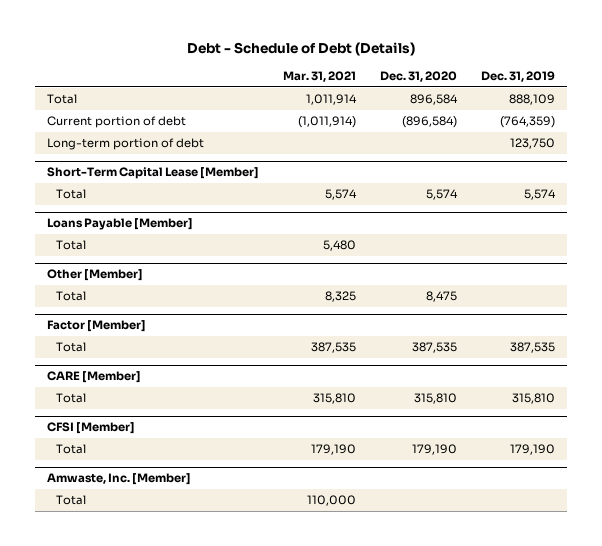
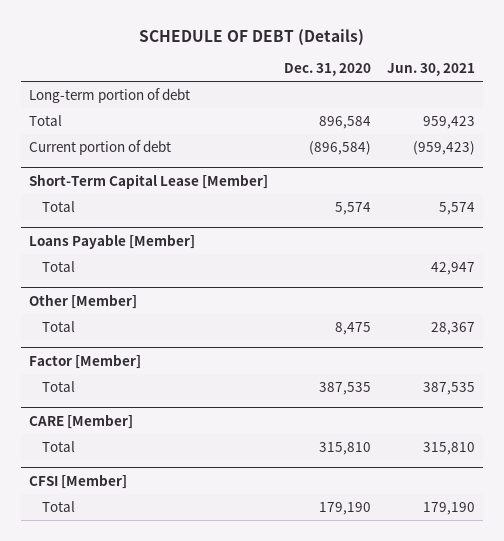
- Debt - Schedule of Debt (Details)
+ SCHEDULE OF DEBT (Details)
- | Mar. 31, 2021 | Dec. 31, 2020 | Dec. 31, 2019
+ | Dec. 31, 2020 | Jun. 30, 2021
moved up: Long-term portion of debt
- Amwaste, Inc. [Member]
- Total | 110,000 | |

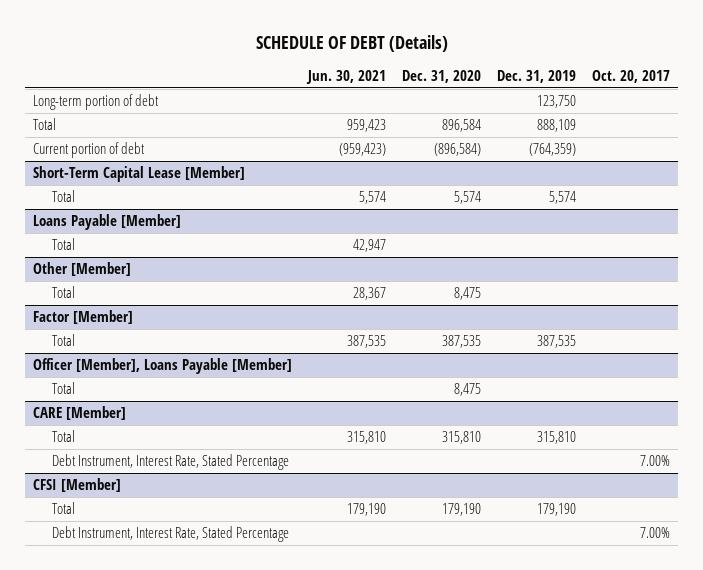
- | Dec. 31, 2020 | Jun. 30, 2021
+ | Jun. 30, 2021 | Dec. 31, 2020 | Dec. 31, 2019 | Oct. 20, 2017
+ Officer [Member], Loans Payable [Member]
+ Total | | 8,475 | |
@ CARE [Member]
+ Debt Instrument, Interest Rate, Stated Percentage | | | | 7.00%
@ CFSI [Member]
+ Debt Instrument, Interest Rate, Stated Percentage | | | | 7.00%

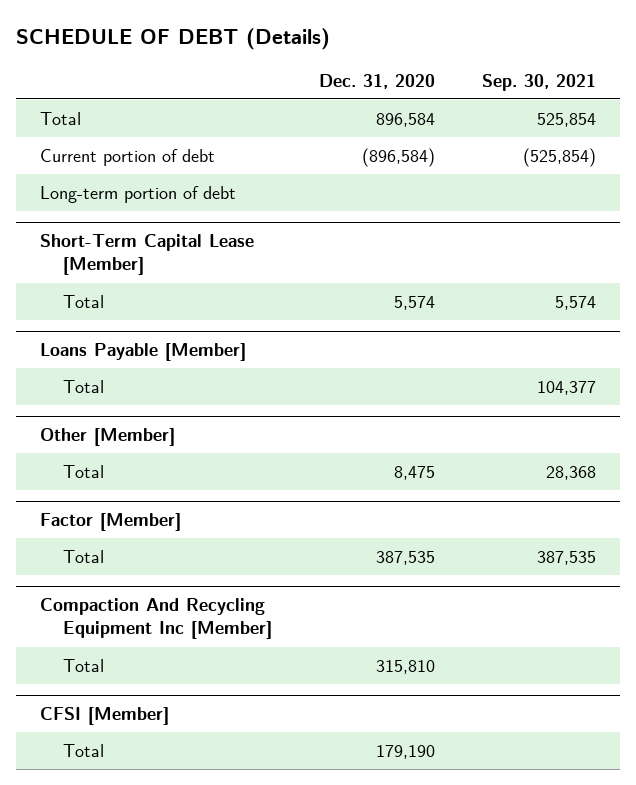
- | Jun. 30, 2021 | Dec. 31, 2020 | Dec. 31, 2019 | Oct. 20, 2017
+ | Dec. 31, 2020 | Sep. 30, 2021
moved down: Long-term portion of debt
- Officer [Member], Loans Payable [Member]
- Total | | 8,475 | |
- CARE [Member]
+ Compaction And Recycling Equipment Inc [Member]
- Debt Instrument, Interest Rate, Stated Percentage | | | | 7.00%
@ CFSI [Member]
- Debt Instrument, Interest Rate, Stated Percentage | | | | 7.00%

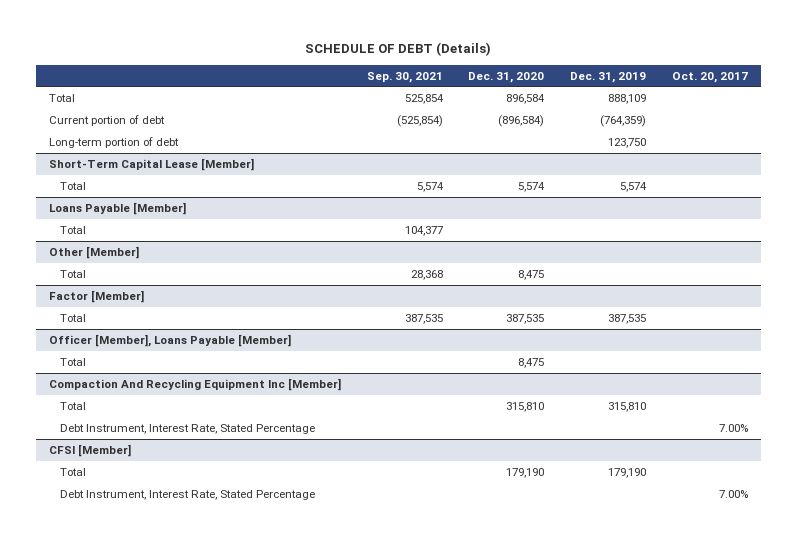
- | Dec. 31, 2020 | Sep. 30, 2021
+ | Sep. 30, 2021 | Dec. 31, 2020 | Dec. 31, 2019 | Oct. 20, 2017
+ Officer [Member], Loans Payable [Member]
+ Total | | 8,475 | |
@ Compaction And Recycling Equipment Inc [Member]
+ Debt Instrument, Interest Rate, Stated Percentage | | | | 7.00%
@ CFSI [Member]
+ Debt Instrument, Interest Rate, Stated Percentage | | | | 7.00%

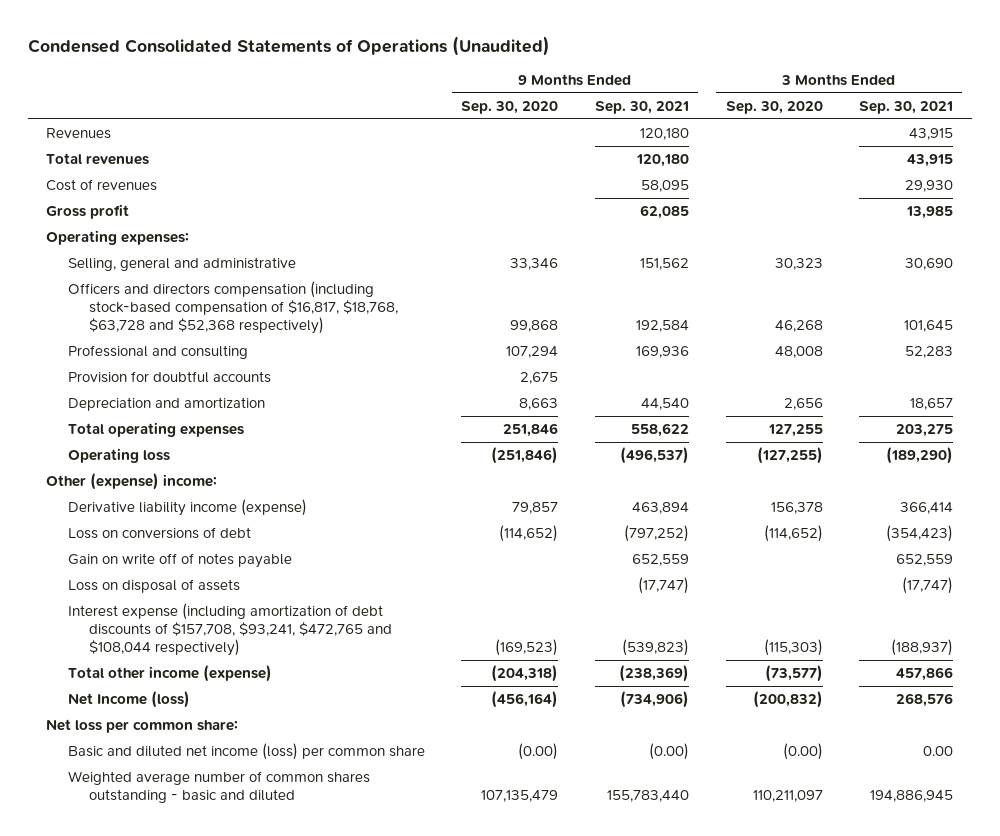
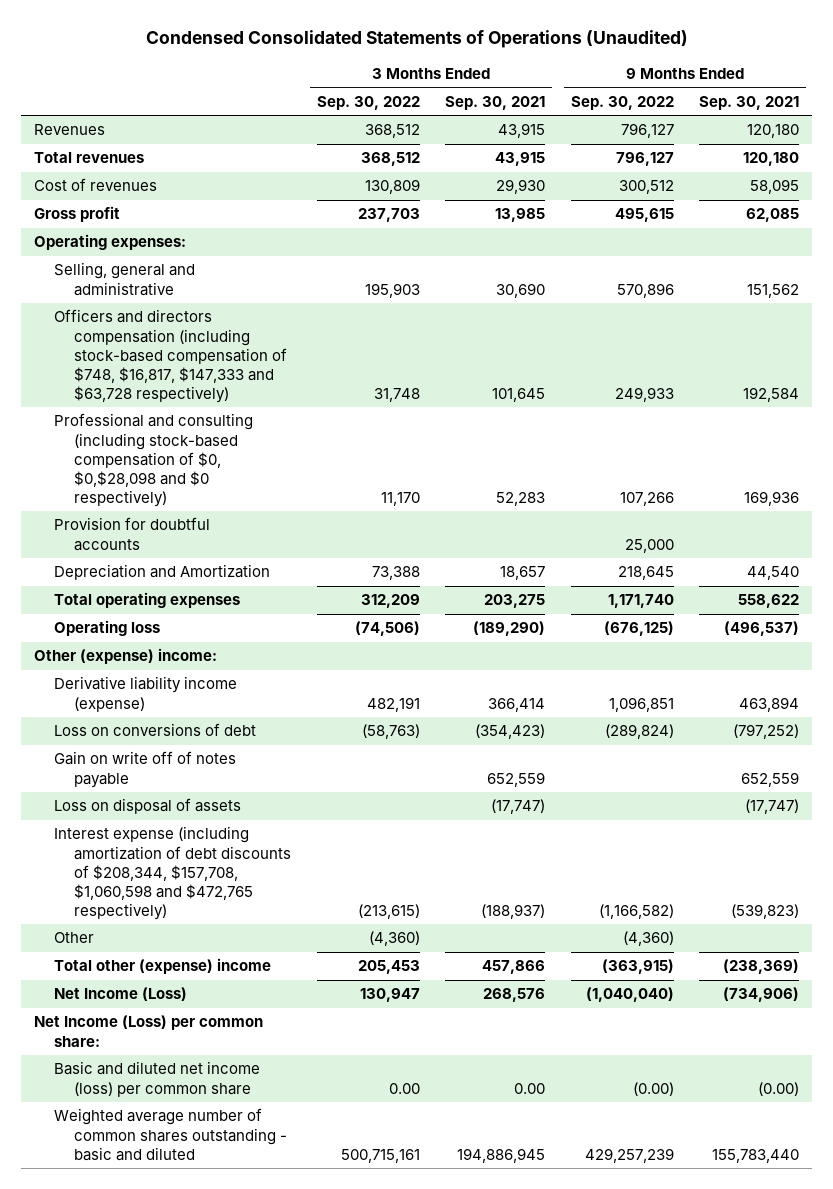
- | 9 Months Ended Sep. 30, 2020 | 9 Months Ended Sep. 30, 2021 | 3 Months Ended Sep. 30, 2020 | 3 Months Ended Sep. 30, 2021
+ | 3 Months Ended Sep. 30, 2022 | 3 Months Ended Sep. 30, 2021 | 9 Months Ended Sep. 30, 2022 | 9 Months Ended Sep. 30, 2021
- Officers and directors compensation (including stock-based compensation of $16,817, $18,768, $63,728 and $52,368 respectively) | 99,868 | 192,584 | 46,268 | 101,645
- Professional and consulting | 107,294 | 169,936 | 48,008 | 52,283
+ Officers and directors compensation (including stock-based compensation of $748, $16,817, $147,333 and $63,728 respectively) | 31,748 | 101,645 | 249,933 | 192,584
+ Professional and consulting (including stock-based compensation of $0, $0,$28,098 and $0 respectively) | 11,170 | 52,283 | 107,266 | 169,936
- Depreciation and amortization | 8,663 | 44,540 | 2,656 | 18,657
+ Depreciation and Amortization | 73,388 | 18,657 | 218,645 | 44,540
- Interest expense (including amortization of debt discounts of $157,708, $93,241, $472,765 and $108,044 respectively) | (169,523) | (539,823) | (115,303) | (188,937)
- Total other income (expense) | (204,318) | (238,369) | (73,577) | 457,866
- Net Income (loss) | (456,164) | (734,906) | (200,832) | 268,576
- Net loss per common share:
+ Interest expense (including amortization of debt discounts of $208,344, $157,708, $1,060,598 and $472,765 respectively) | (213,615) | (188,937) | (1,166,582) | (539,823)
+ Other | (4,360) | | (4,360) |
+ Total other (expense) income | 205,453 | 457,866 | (363,915) | (238,369)
+ Net Income (Loss) | 130,947 | 268,576 | (1,040,040) | (734,906)
+ Net Income (Loss) per common share:

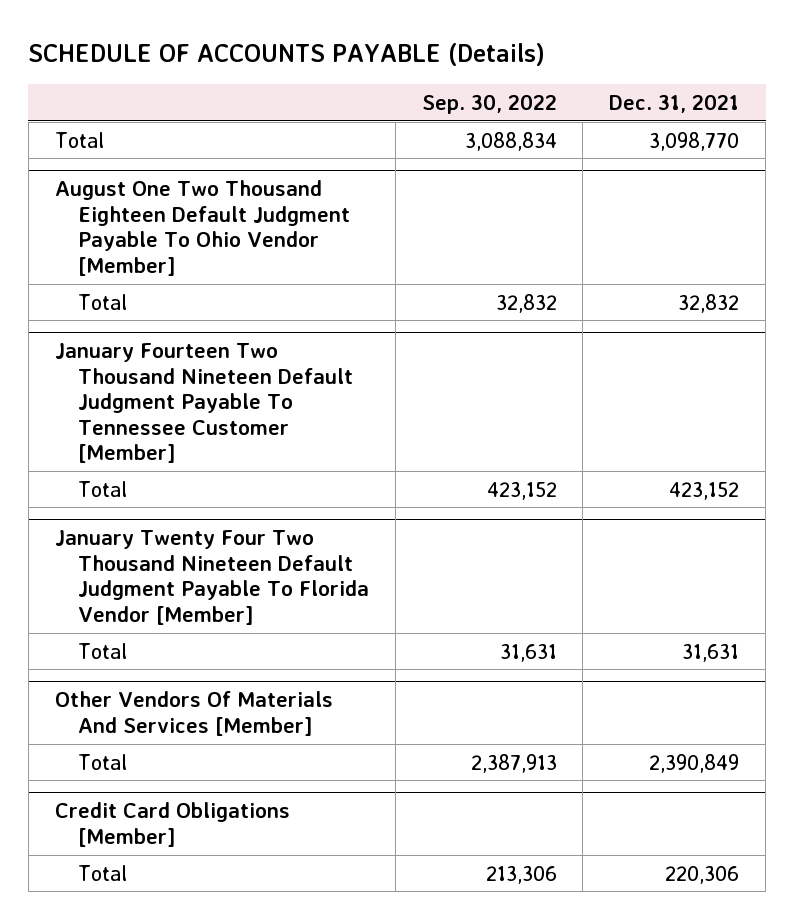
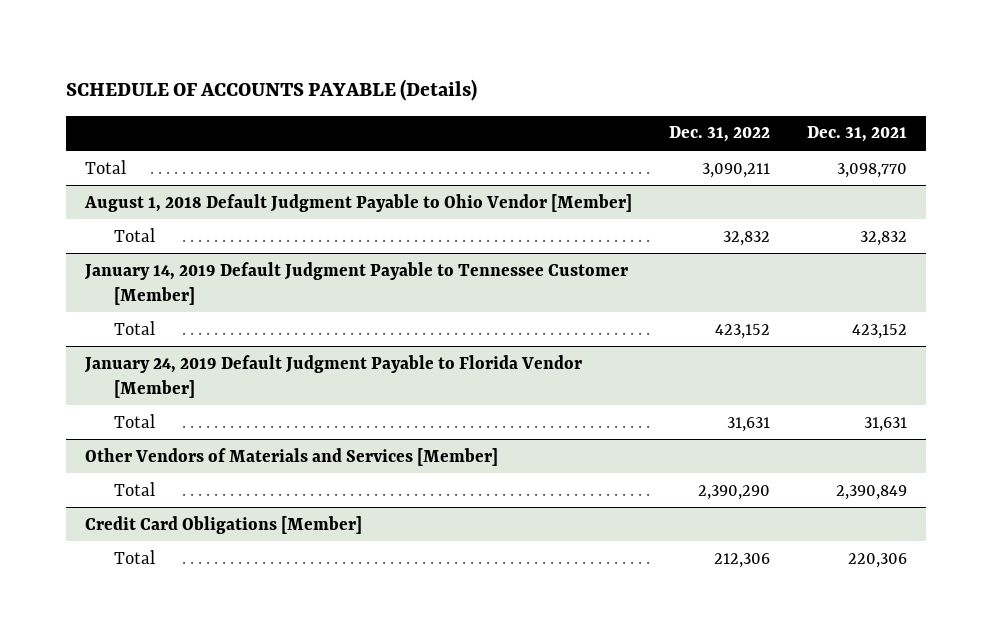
- | Sep. 30, 2022 | Dec. 31, 2021
+ | Dec. 31, 2022 | Dec. 31, 2021
- August One Two Thousand Eighteen Default Judgment Payable To Ohio Vendor [Member]
+ August 1, 2018 Default Judgment Payable to Ohio Vendor [Member]
- January Fourteen Two Thousand Nineteen Default Judgment Payable To Tennessee Customer [Member]
+ January 14, 2019 Default Judgment Payable to Tennessee Customer [Member]
- January Twenty Four Two Thousand Nineteen Default Judgment Payable To Florida Vendor [Member]
+ January 24, 2019 Default Judgment Payable to Florida Vendor [Member]
- Other Vendors Of Materials And Services [Member]
+ Other Vendors of Materials and Services [Member]

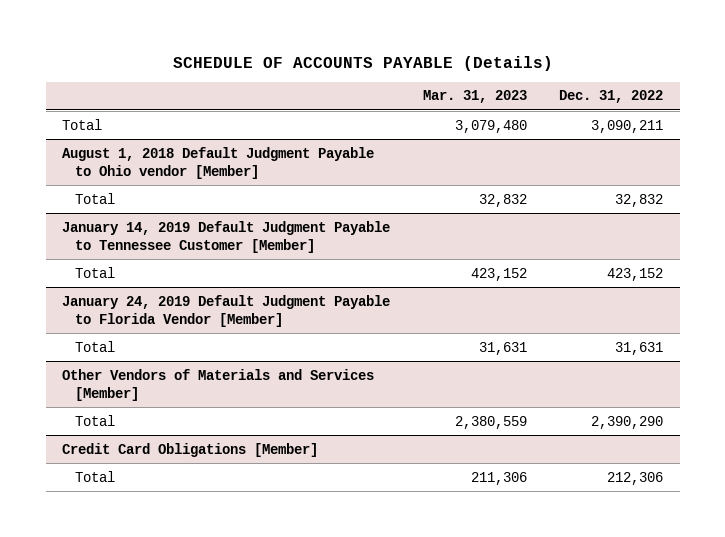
- | Dec. 31, 2022 | Dec. 31, 2021
+ | Mar. 31, 2023 | Dec. 31, 2022
- August 1, 2018 Default Judgment Payable to Ohio Vendor [Member]
+ August 1, 2018 Default Judgment Payable to Ohio vendor [Member]

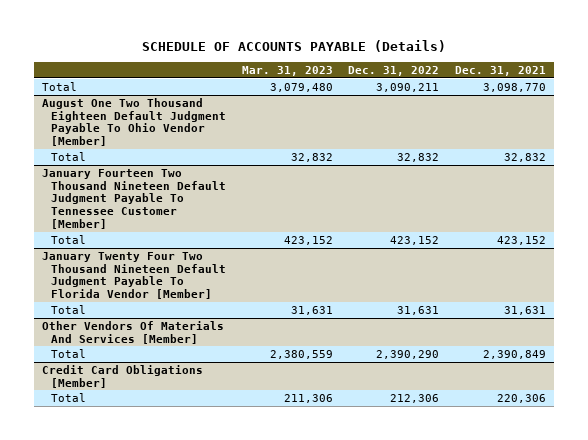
- | Mar. 31, 2023 | Dec. 31, 2022
+ | Mar. 31, 2023 | Dec. 31, 2022 | Dec. 31, 2021
- August 1, 2018 Default Judgment Payable to Ohio vendor [Member]
+ August One Two Thousand Eighteen Default Judgment Payable To Ohio Vendor [Member]
- January 14, 2019 Default Judgment Payable to Tennessee Customer [Member]
+ January Fourteen Two Thousand Nineteen Default Judgment Payable To Tennessee Customer [Member]
- January 24, 2019 Default Judgment Payable to Florida Vendor [Member]
+ January Twenty Four Two Thousand Nineteen Default Judgment Payable To Florida Vendor [Member]
- Other Vendors of Materials and Services [Member]
+ Other Vendors Of Materials And Services [Member]

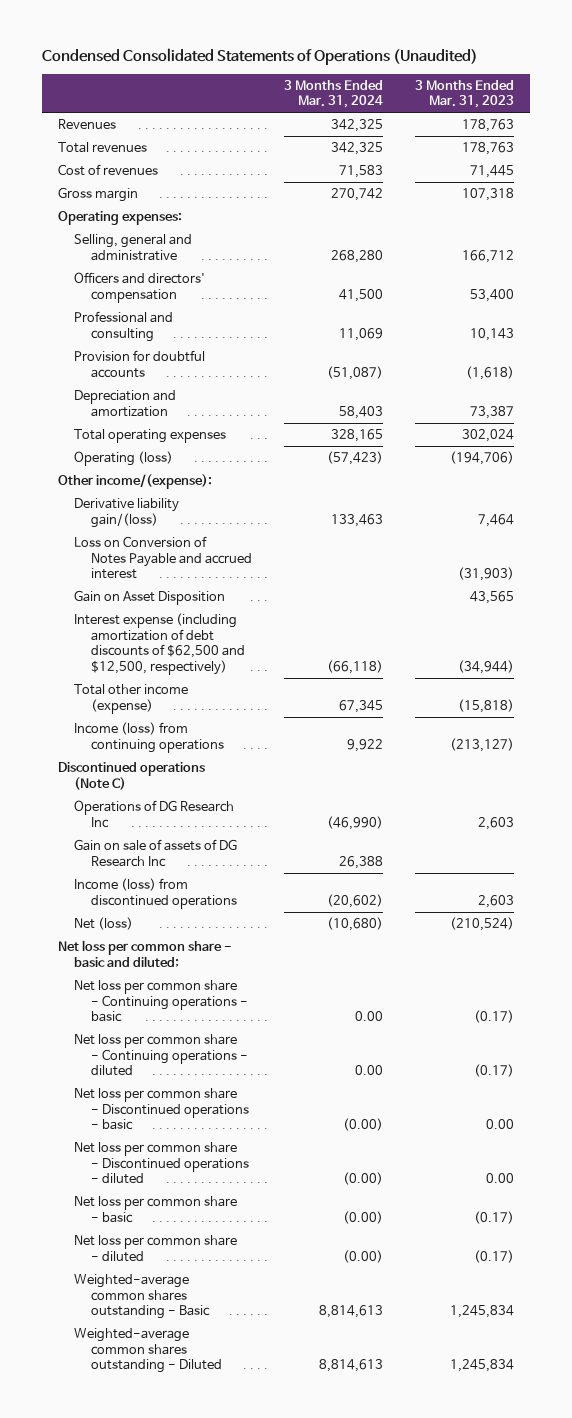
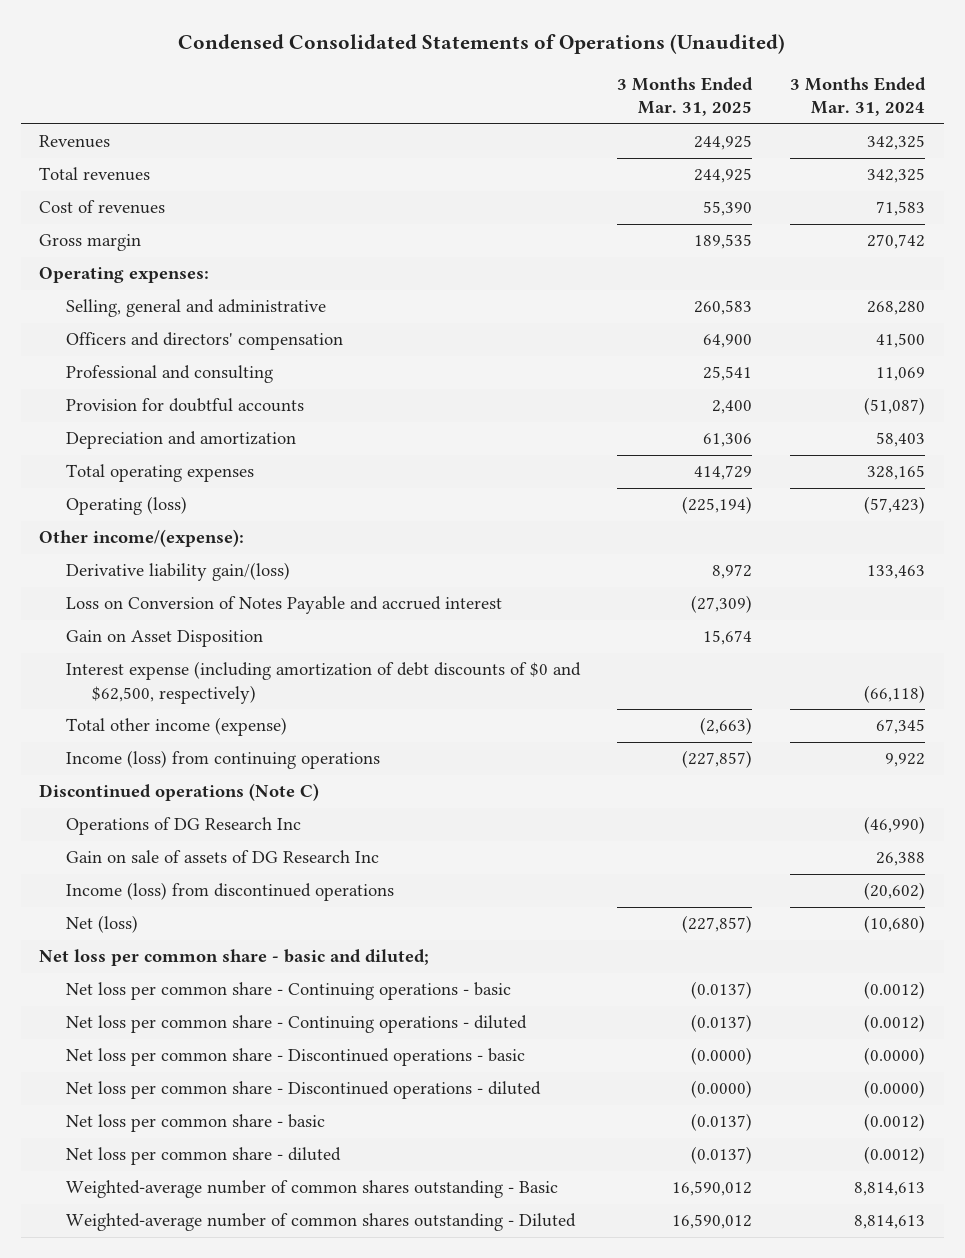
- | 3 Months Ended Mar. 31, 2024 | 3 Months Ended Mar. 31, 2023
+ | 3 Months Ended Mar. 31, 2025 | 3 Months Ended Mar. 31, 2024
- Interest expense (including amortization of debt discounts of $62,500 and $12,500, respectively) | (66,118) | (34,944)
+ Interest expense (including amortization of debt discounts of $0 and $62,500, respectively) | | (66,118)
- Net loss per common share - Continuing operations - basic | 0.00 | (0.17)
- Net loss per common share - Continuing operations - diluted | 0.00 | (0.17)
- Net loss per common share - Discontinued operations - basic | (0.00) | 0.00
- Net loss per common share - Discontinued operations - diluted | (0.00) | 0.00
- Net loss per common share - basic | (0.00) | (0.17)
- Net loss per common share - diluted | (0.00) | (0.17)
- Weighted-average common shares outstanding - Basic | 8,814,613 | 1,245,834
- Weighted-average common shares outstanding - Diluted | 8,814,613 | 1,245,834
+ Net loss per common share - Continuing operations - basic | (0.0137) | (0.0012)
+ Net loss per common share - Continuing operations - diluted | (0.0137) | (0.0012)
+ Net loss per common share - Discontinued operations - basic | (0.0000) | (0.0000)
+ Net loss per common share - Discontinued operations - diluted | (0.0000) | (0.0000)
+ Net loss per common share - basic | (0.0137) | (0.0012)
+ Net loss per common share - diluted | (0.0137) | (0.0012)
+ Weighted-average number of common shares outstanding - Basic | 16,590,012 | 8,814,613
+ Weighted-average number of common shares outstanding - Diluted | 16,590,012 | 8,814,613

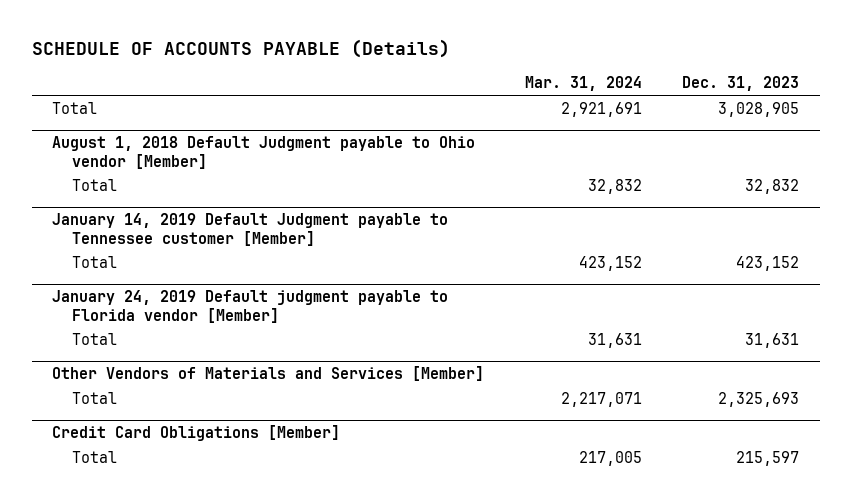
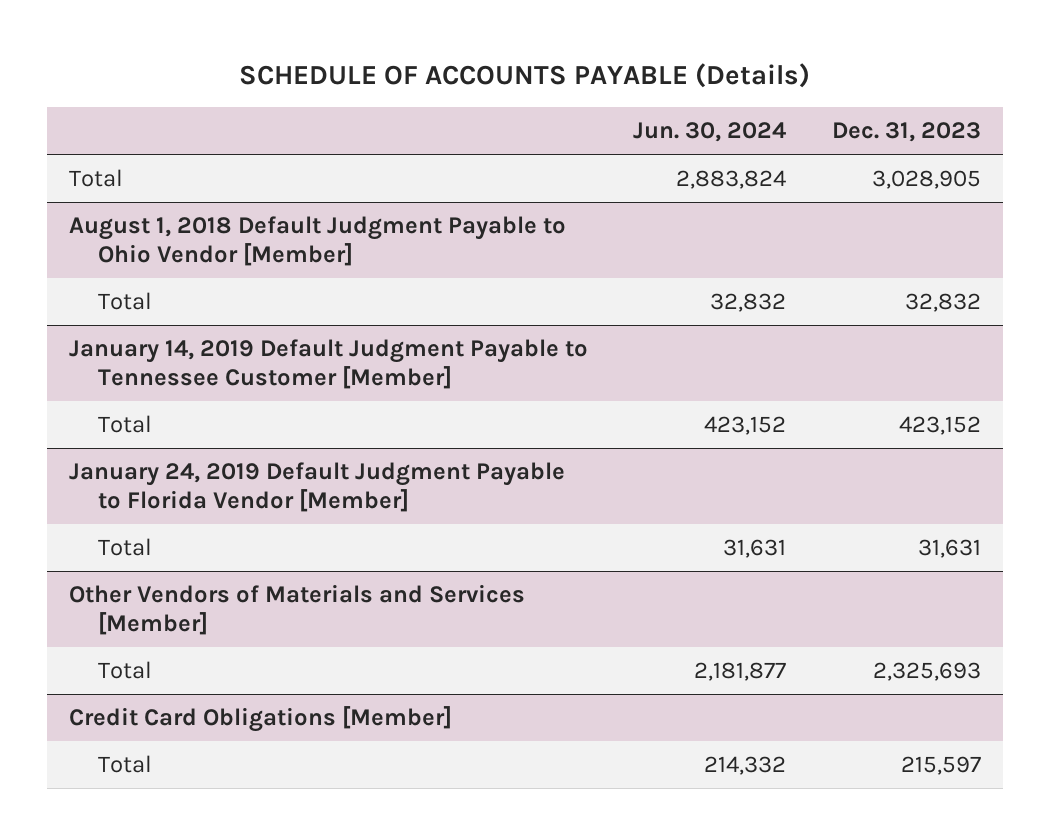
- | Mar. 31, 2024 | Dec. 31, 2023
+ | Jun. 30, 2024 | Dec. 31, 2023
- August 1, 2018 Default Judgment payable to Ohio vendor [Member]
+ August 1, 2018 Default Judgment Payable to Ohio Vendor [Member]
- January 14, 2019 Default Judgment payable to Tennessee customer [Member]
+ January 14, 2019 Default Judgment Payable to Tennessee Customer [Member]
- January 24, 2019 Default judgment payable to Florida vendor [Member]
+ January 24, 2019 Default Judgment Payable to Florida Vendor [Member]

